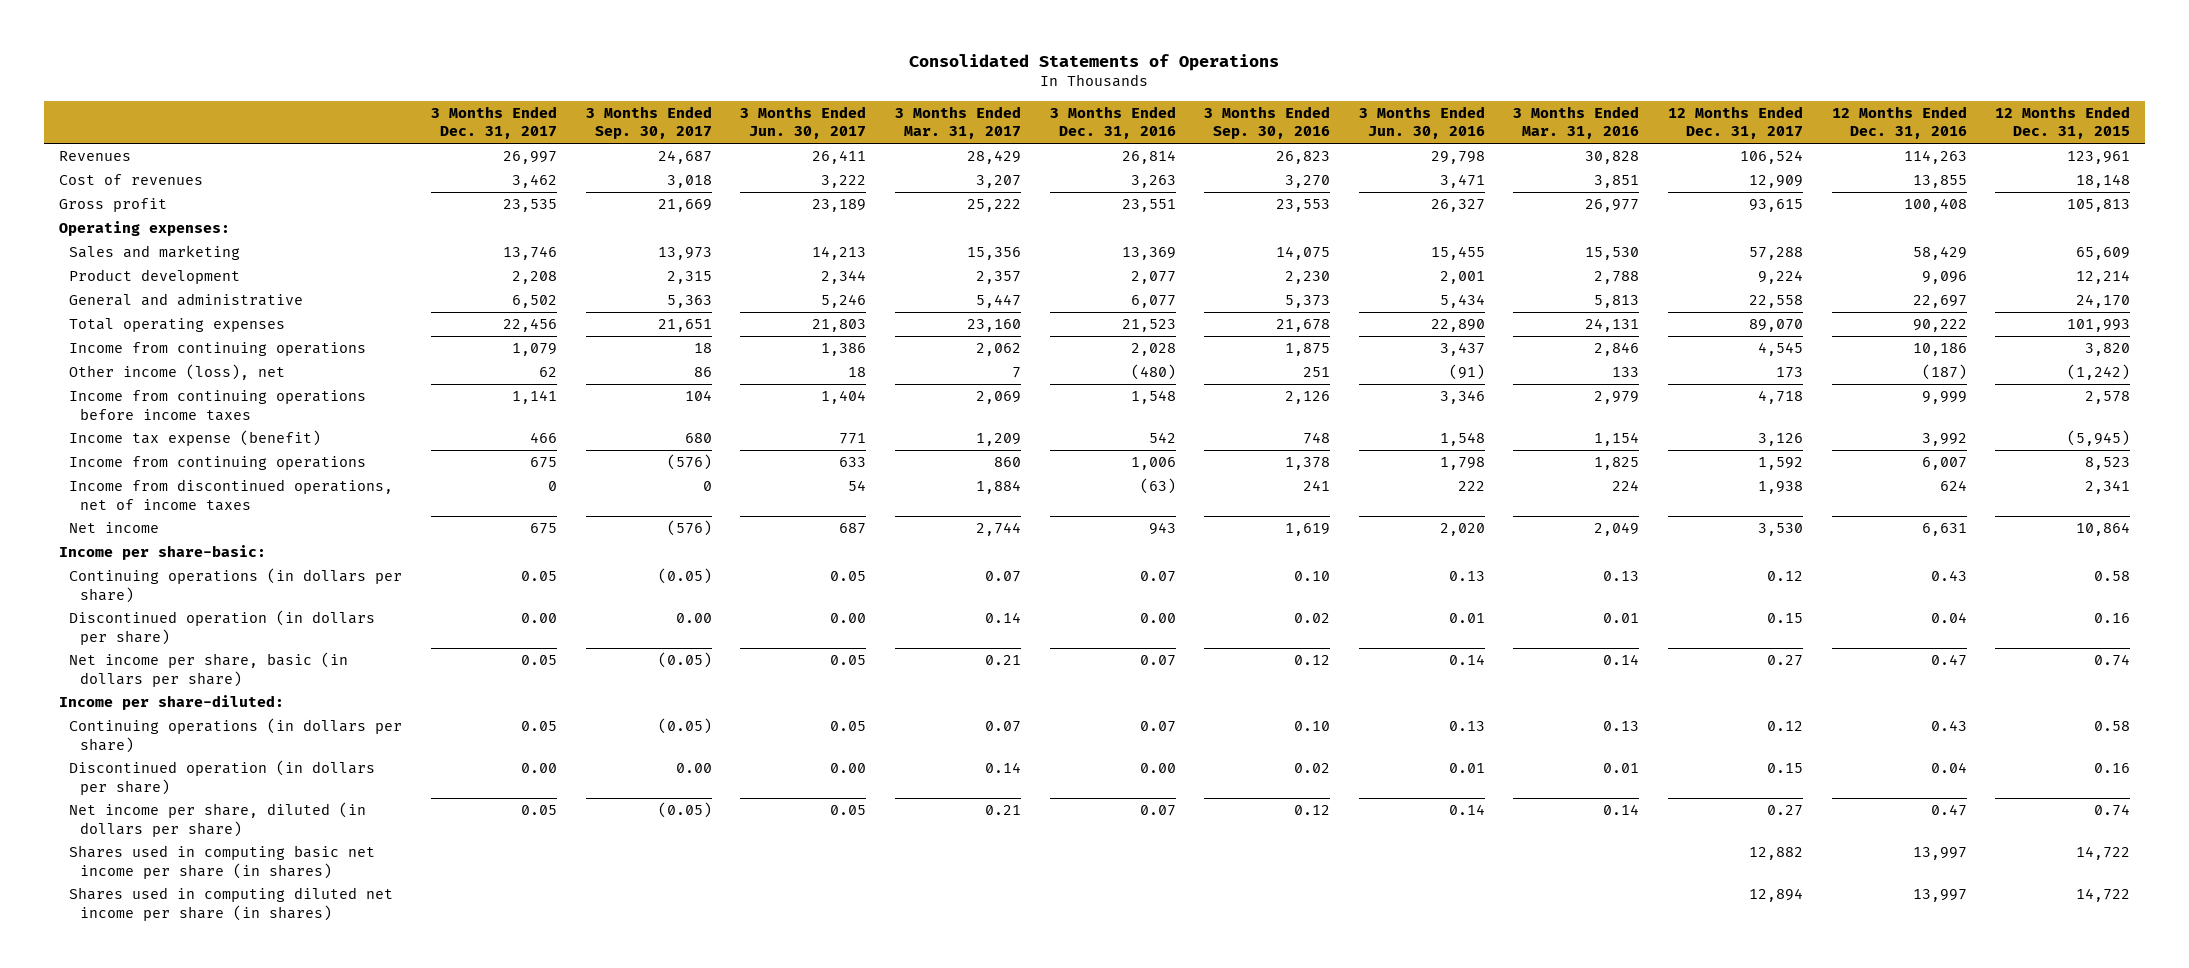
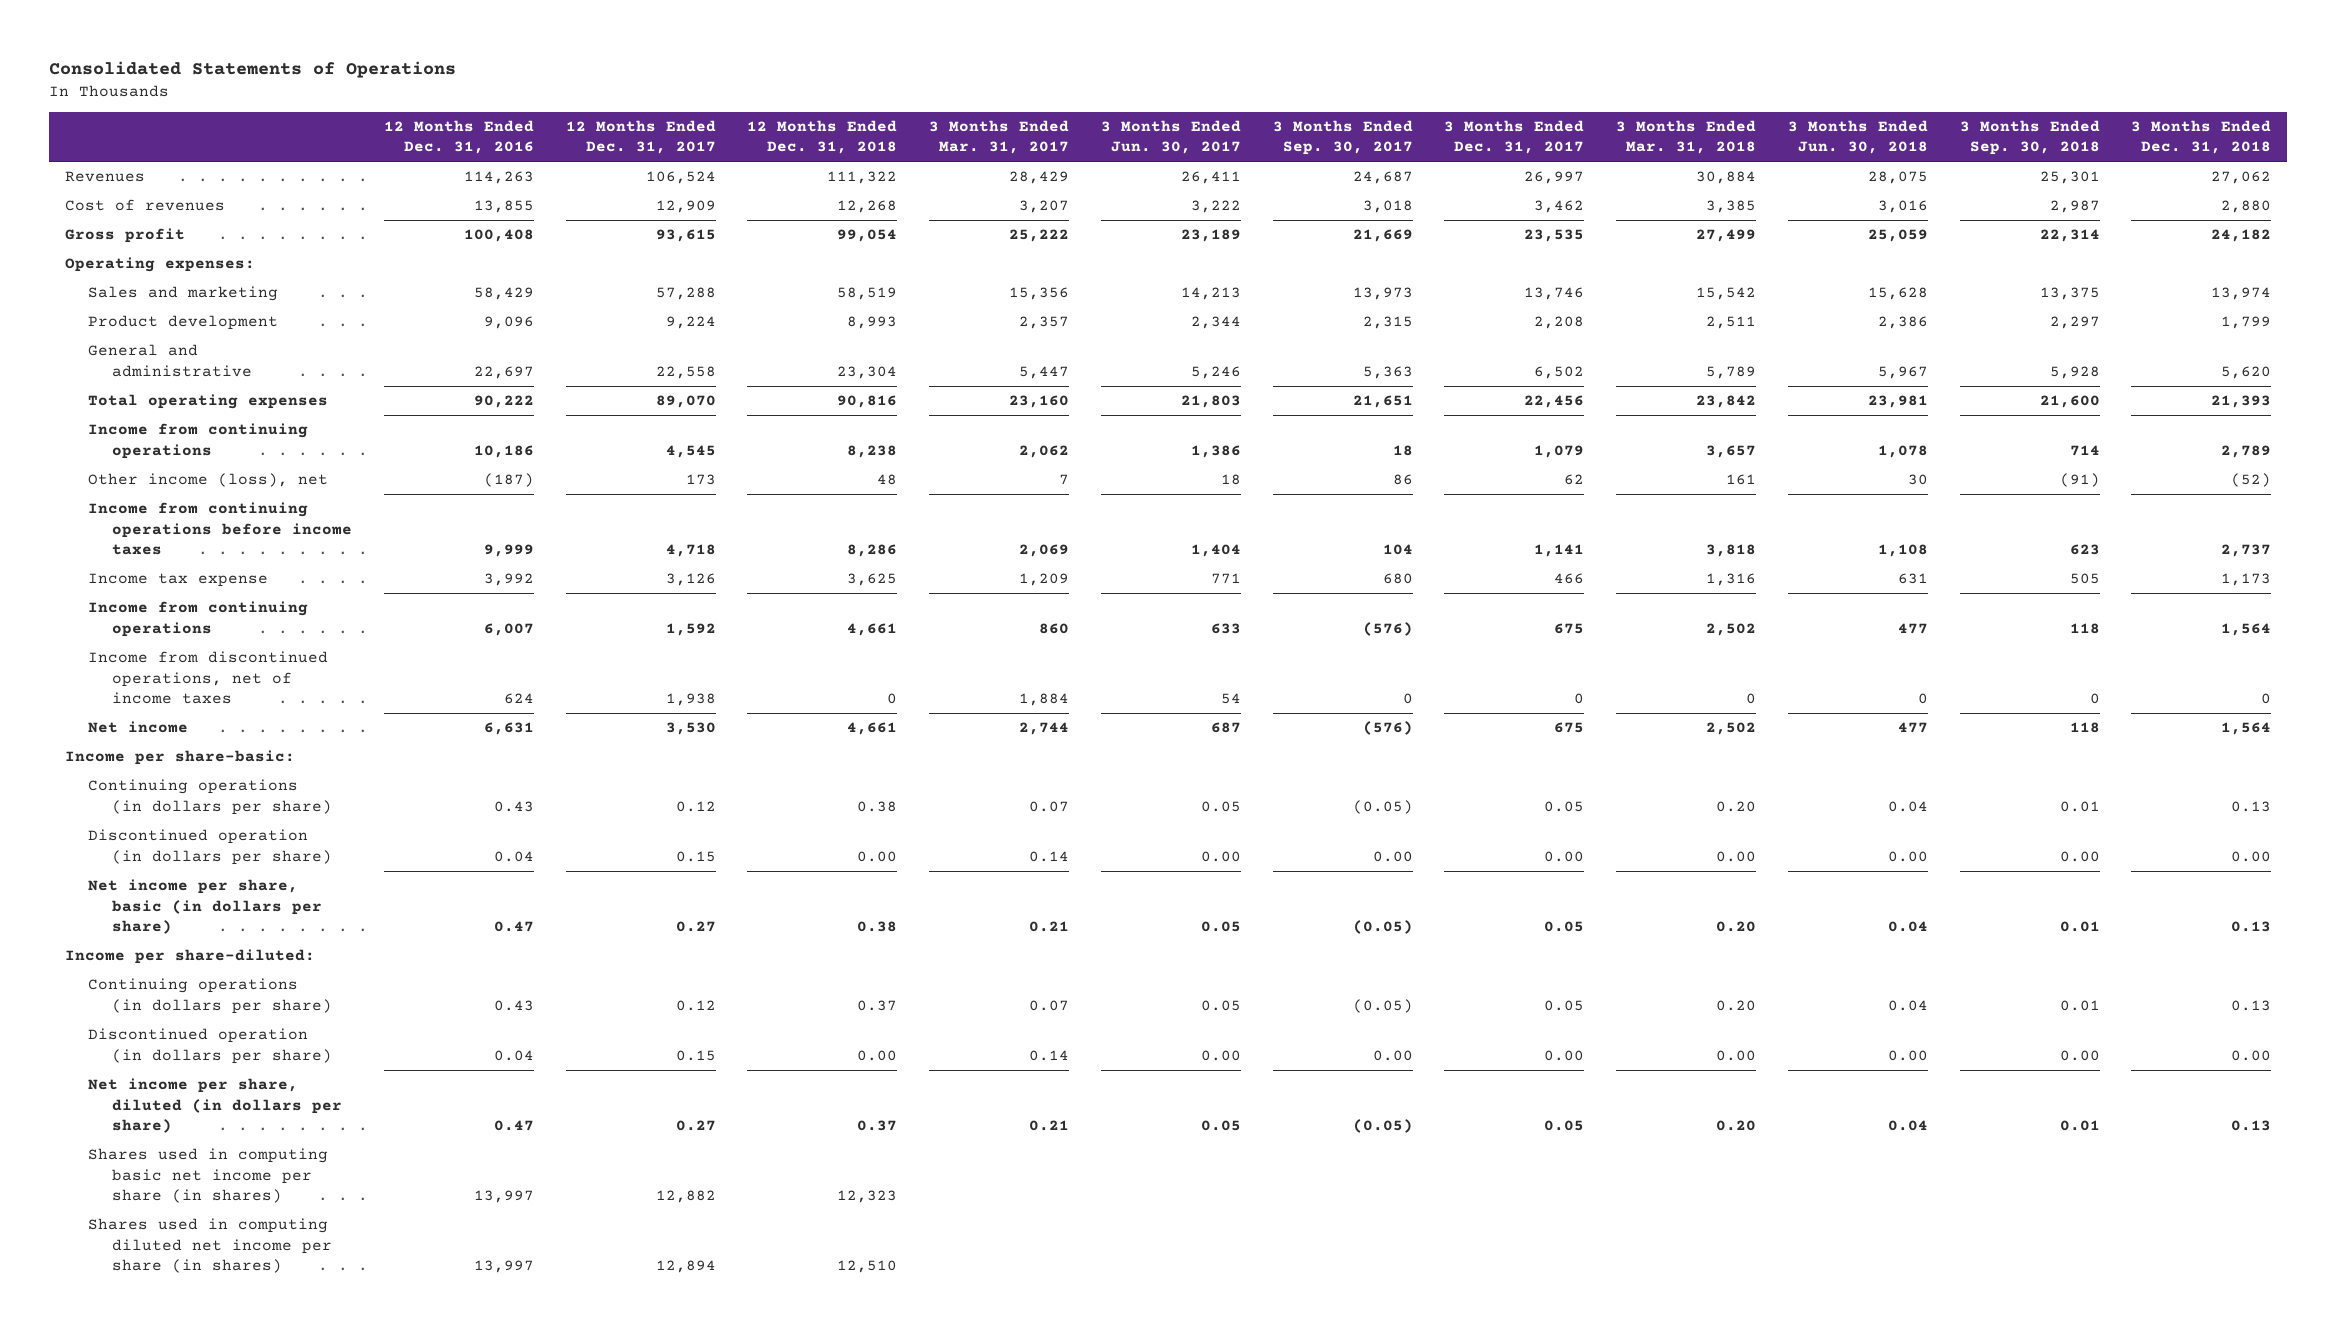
- | 3 Months Ended Dec. 31, 2017 | 3 Months Ended Sep. 30, 2017 | 3 Months Ended Jun. 30, 2017 | 3 Months Ended Mar. 31, 2017 | 3 Months Ended Dec. 31, 2016 | 3 Months Ended Sep. 30, 2016 | 3 Months Ended Jun. 30, 2016 | 3 Months Ended Mar. 31, 2016 | 12 Months Ended Dec. 31, 2017 | 12 Months Ended Dec. 31, 2016 | 12 Months Ended Dec. 31, 2015
+ | 12 Months Ended Dec. 31, 2016 | 12 Months Ended Dec. 31, 2017 | 12 Months Ended Dec. 31, 2018 | 3 Months Ended Mar. 31, 2017 | 3 Months Ended Jun. 30, 2017 | 3 Months Ended Sep. 30, 2017 | 3 Months Ended Dec. 31, 2017 | 3 Months Ended Mar. 31, 2018 | 3 Months Ended Jun. 30, 2018 | 3 Months Ended Sep. 30, 2018 | 3 Months Ended Dec. 31, 2018
- Income tax expense (benefit) | 466 | 680 | 771 | 1,209 | 542 | 748 | 1,548 | 1,154 | 3,126 | 3,992 | (5,945)
+ Income tax expense | 3,992 | 3,126 | 3,625 | 1,209 | 771 | 680 | 466 | 1,316 | 631 | 505 | 1,173

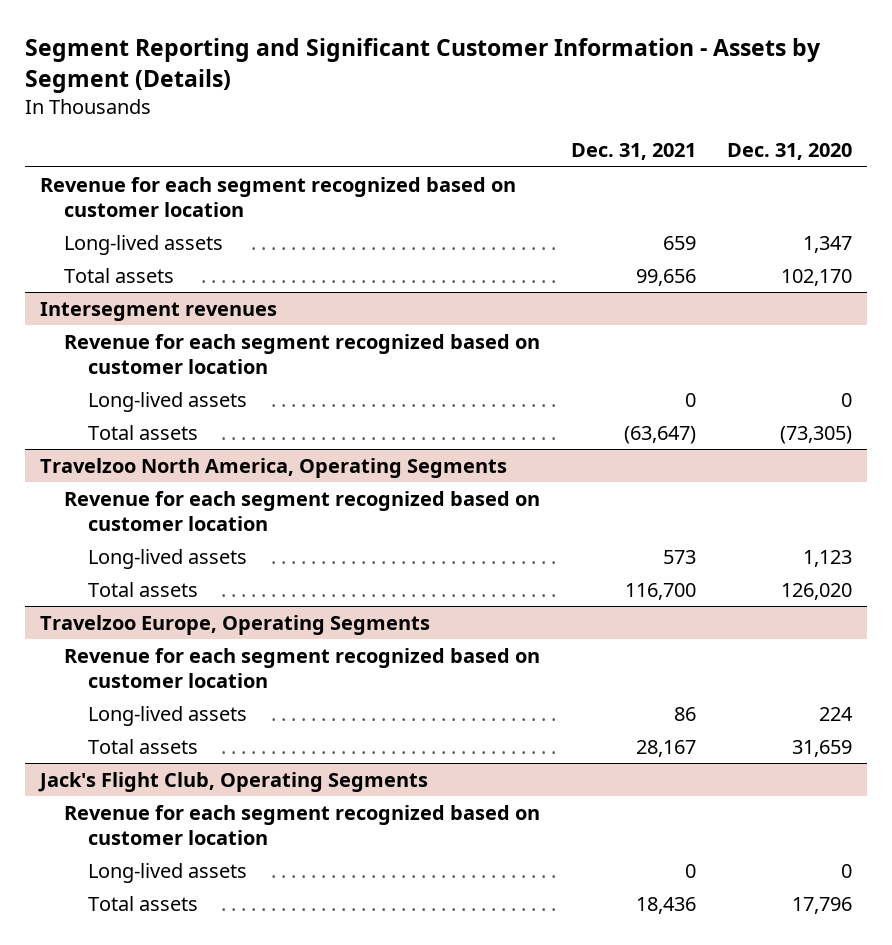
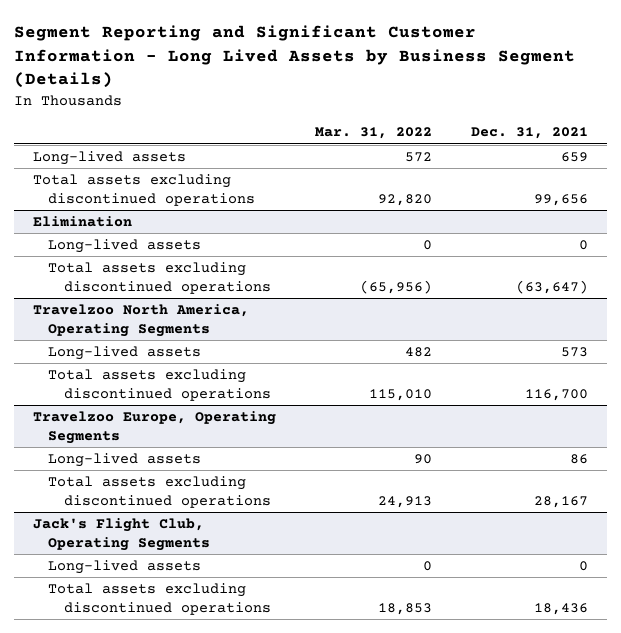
- Segment Reporting and Significant Customer Information - Assets by Segment (Details)
+ Segment Reporting and Significant Customer Information - Long Lived Assets by Business Segment (Details)
- | Dec. 31, 2021 | Dec. 31, 2020
+ | Mar. 31, 2022 | Dec. 31, 2021
- Revenue for each segment recognized based on customer location
- Total assets | 99,656 | 102,170
- Intersegment revenues
- Revenue for each segment recognized based on customer location
+ Total assets excluding discontinued operations | 92,820 | 99,656
+ Elimination
- Total assets | (63,647) | (73,305)
+ Total assets excluding discontinued operations | (65,956) | (63,647)
@ Travelzoo North America, Operating Segments
- Revenue for each segment recognized based on customer location
- Total assets | 116,700 | 126,020
+ Total assets excluding discontinued operations | 115,010 | 116,700
@ Travelzoo Europe, Operating Segments
- Revenue for each segment recognized based on customer location
- Total assets | 28,167 | 31,659
+ Total assets excluding discontinued operations | 24,913 | 28,167
@ Jack's Flight Club, Operating Segments
- Revenue for each segment recognized based on customer location
- Total assets | 18,436 | 17,796
+ Total assets excluding discontinued operations | 18,853 | 18,436

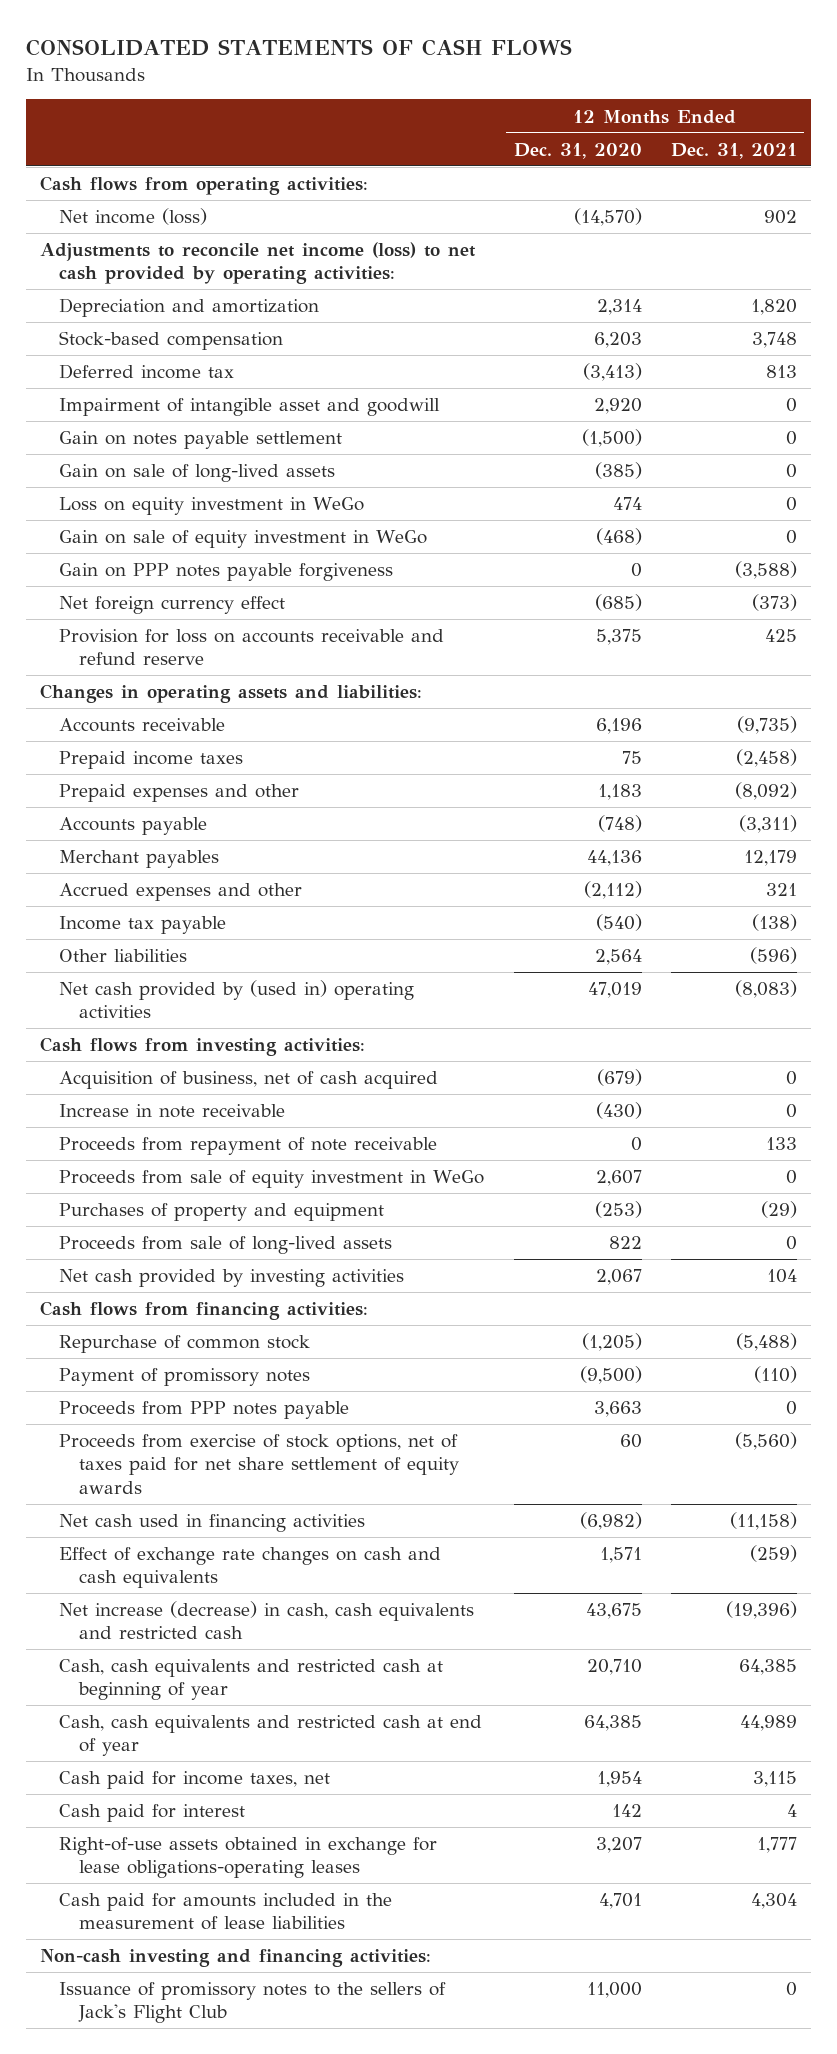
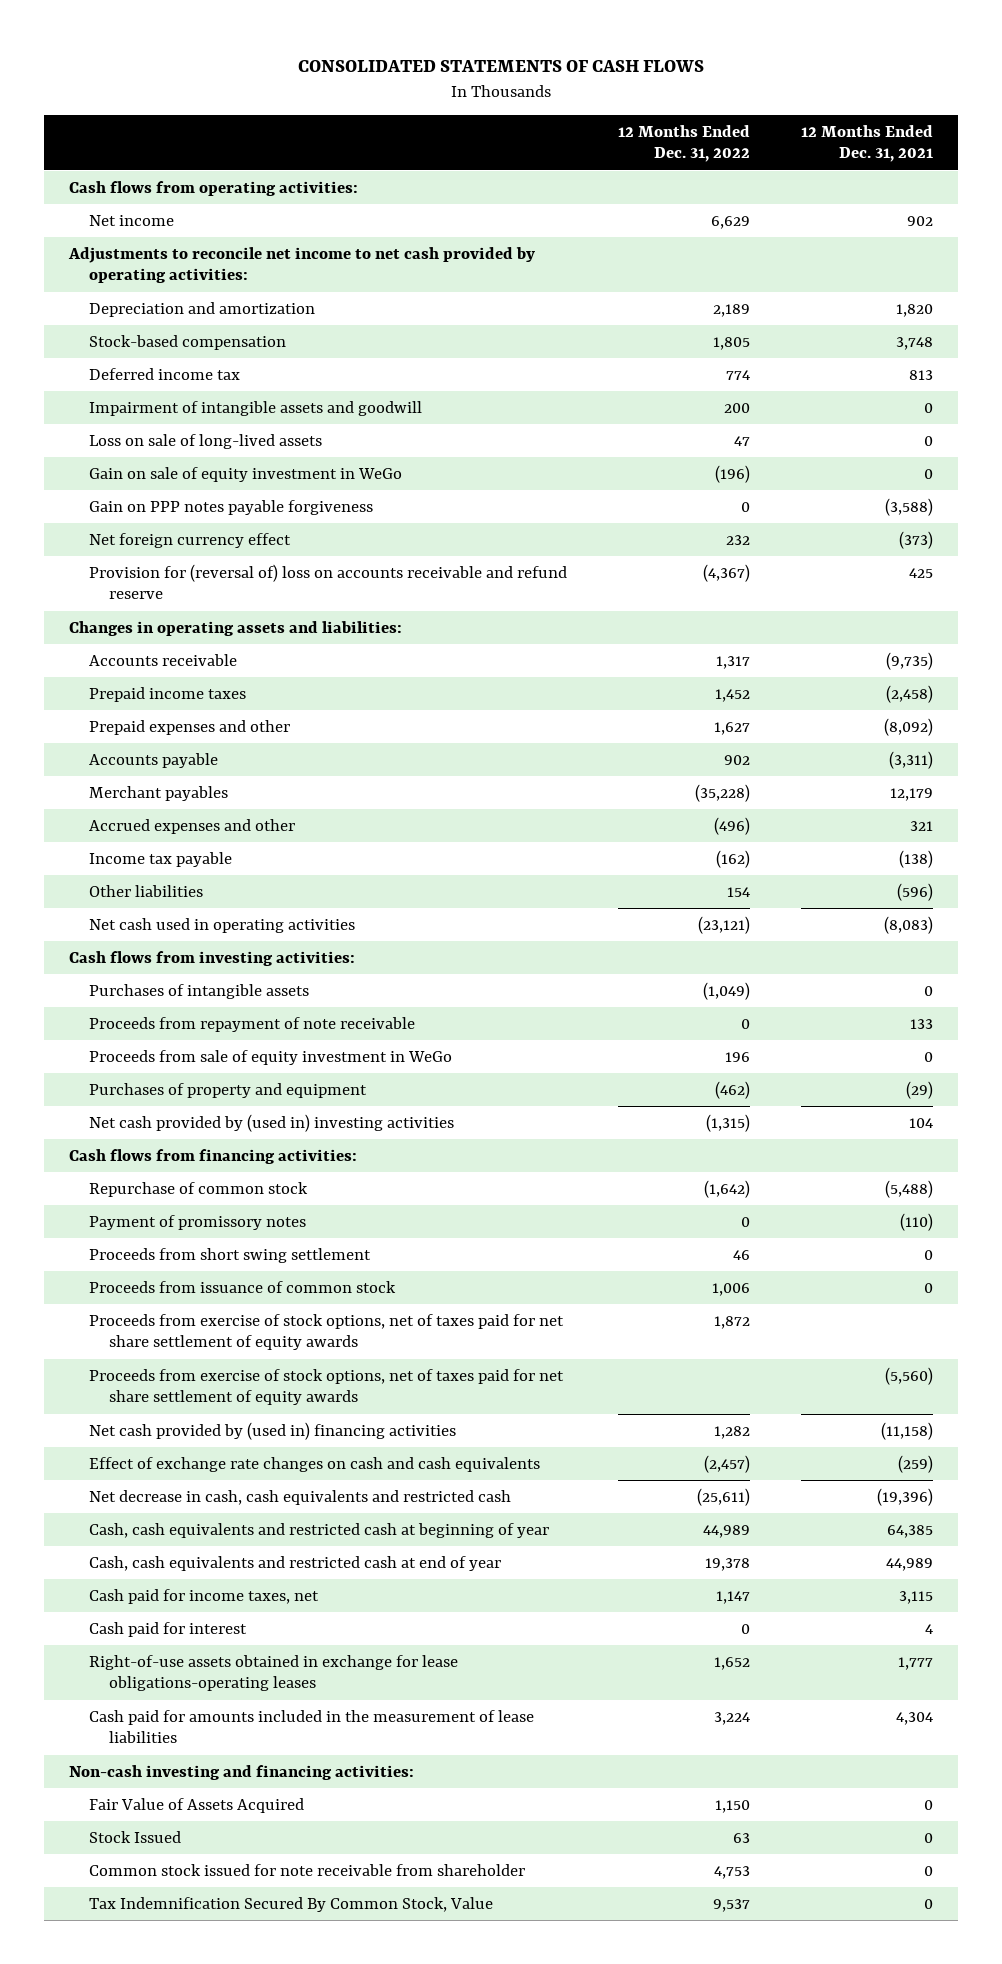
- | 12 Months Ended Dec. 31, 2020 | 12 Months Ended Dec. 31, 2021
+ | 12 Months Ended Dec. 31, 2022 | 12 Months Ended Dec. 31, 2021
- Net income (loss) | (14,570) | 902
- Adjustments to reconcile net income (loss) to net cash provided by operating activities:
+ Net income | 6,629 | 902
+ Adjustments to reconcile net income to net cash provided by operating activities:
- Impairment of intangible asset and goodwill | 2,920 | 0
- Gain on notes payable settlement | (1,500) | 0
- Gain on sale of long-lived assets | (385) | 0
- Loss on equity investment in WeGo | 474 | 0
+ Impairment of intangible assets and goodwill | 200 | 0
+ Loss on sale of long-lived assets | 47 | 0
- Provision for loss on accounts receivable and refund reserve | 5,375 | 425
+ Provision for (reversal of) loss on accounts receivable and refund reserve | (4,367) | 425
- Net cash provided by (used in) operating activities | 47,019 | (8,083)
+ Net cash used in operating activities | (23,121) | (8,083)
- Acquisition of business, net of cash acquired | (679) | 0
- Increase in note receivable | (430) | 0
+ Purchases of intangible assets | (1,049) | 0
- Proceeds from sale of long-lived assets | 822 | 0
- Net cash provided by investing activities | 2,067 | 104
+ Net cash provided by (used in) investing activities | (1,315) | 104
- Proceeds from PPP notes payable | 3,663 | 0
+ Proceeds from short swing settlement | 46 | 0
+ Proceeds from issuance of common stock | 1,006 | 0
+ Proceeds from exercise of stock options, net of taxes paid for net share settlement of equity awards | 1,872 |
- Net cash used in financing activities | (6,982) | (11,158)
+ Net cash provided by (used in) financing activities | 1,282 | (11,158)
- Net increase (decrease) in cash, cash equivalents and restricted cash | 43,675 | (19,396)
+ Net decrease in cash, cash equivalents and restricted cash | (25,611) | (19,396)
- Issuance of promissory notes to the sellers of Jack's Flight Club | 11,000 | 0
+ Fair Value of Assets Acquired | 1,150 | 0
+ Stock Issued | 63 | 0
+ Common stock issued for note receivable from shareholder | 4,753 | 0
+ Tax Indemnification Secured By Common Stock, Value | 9,537 | 0

